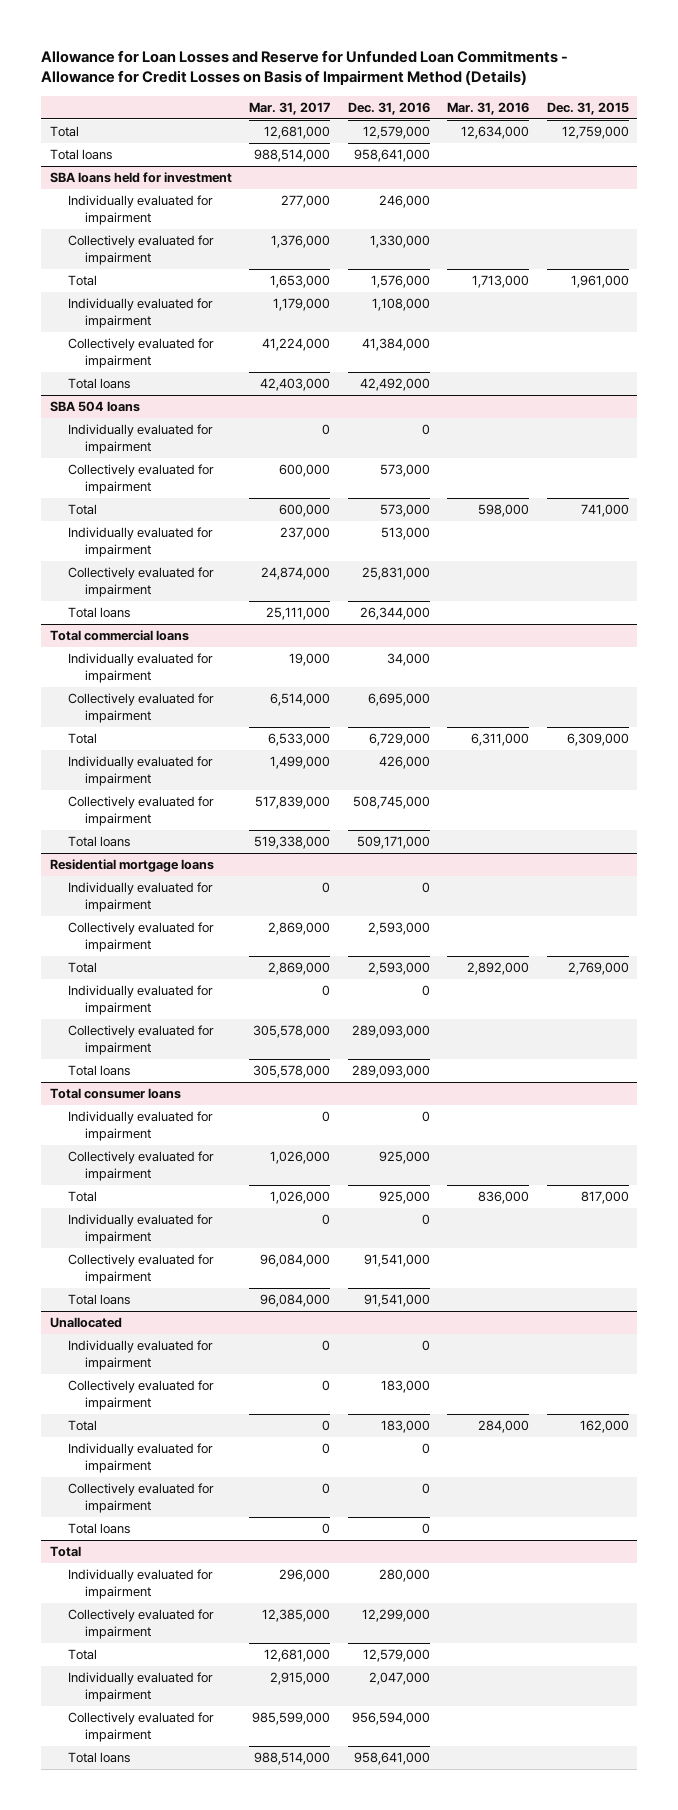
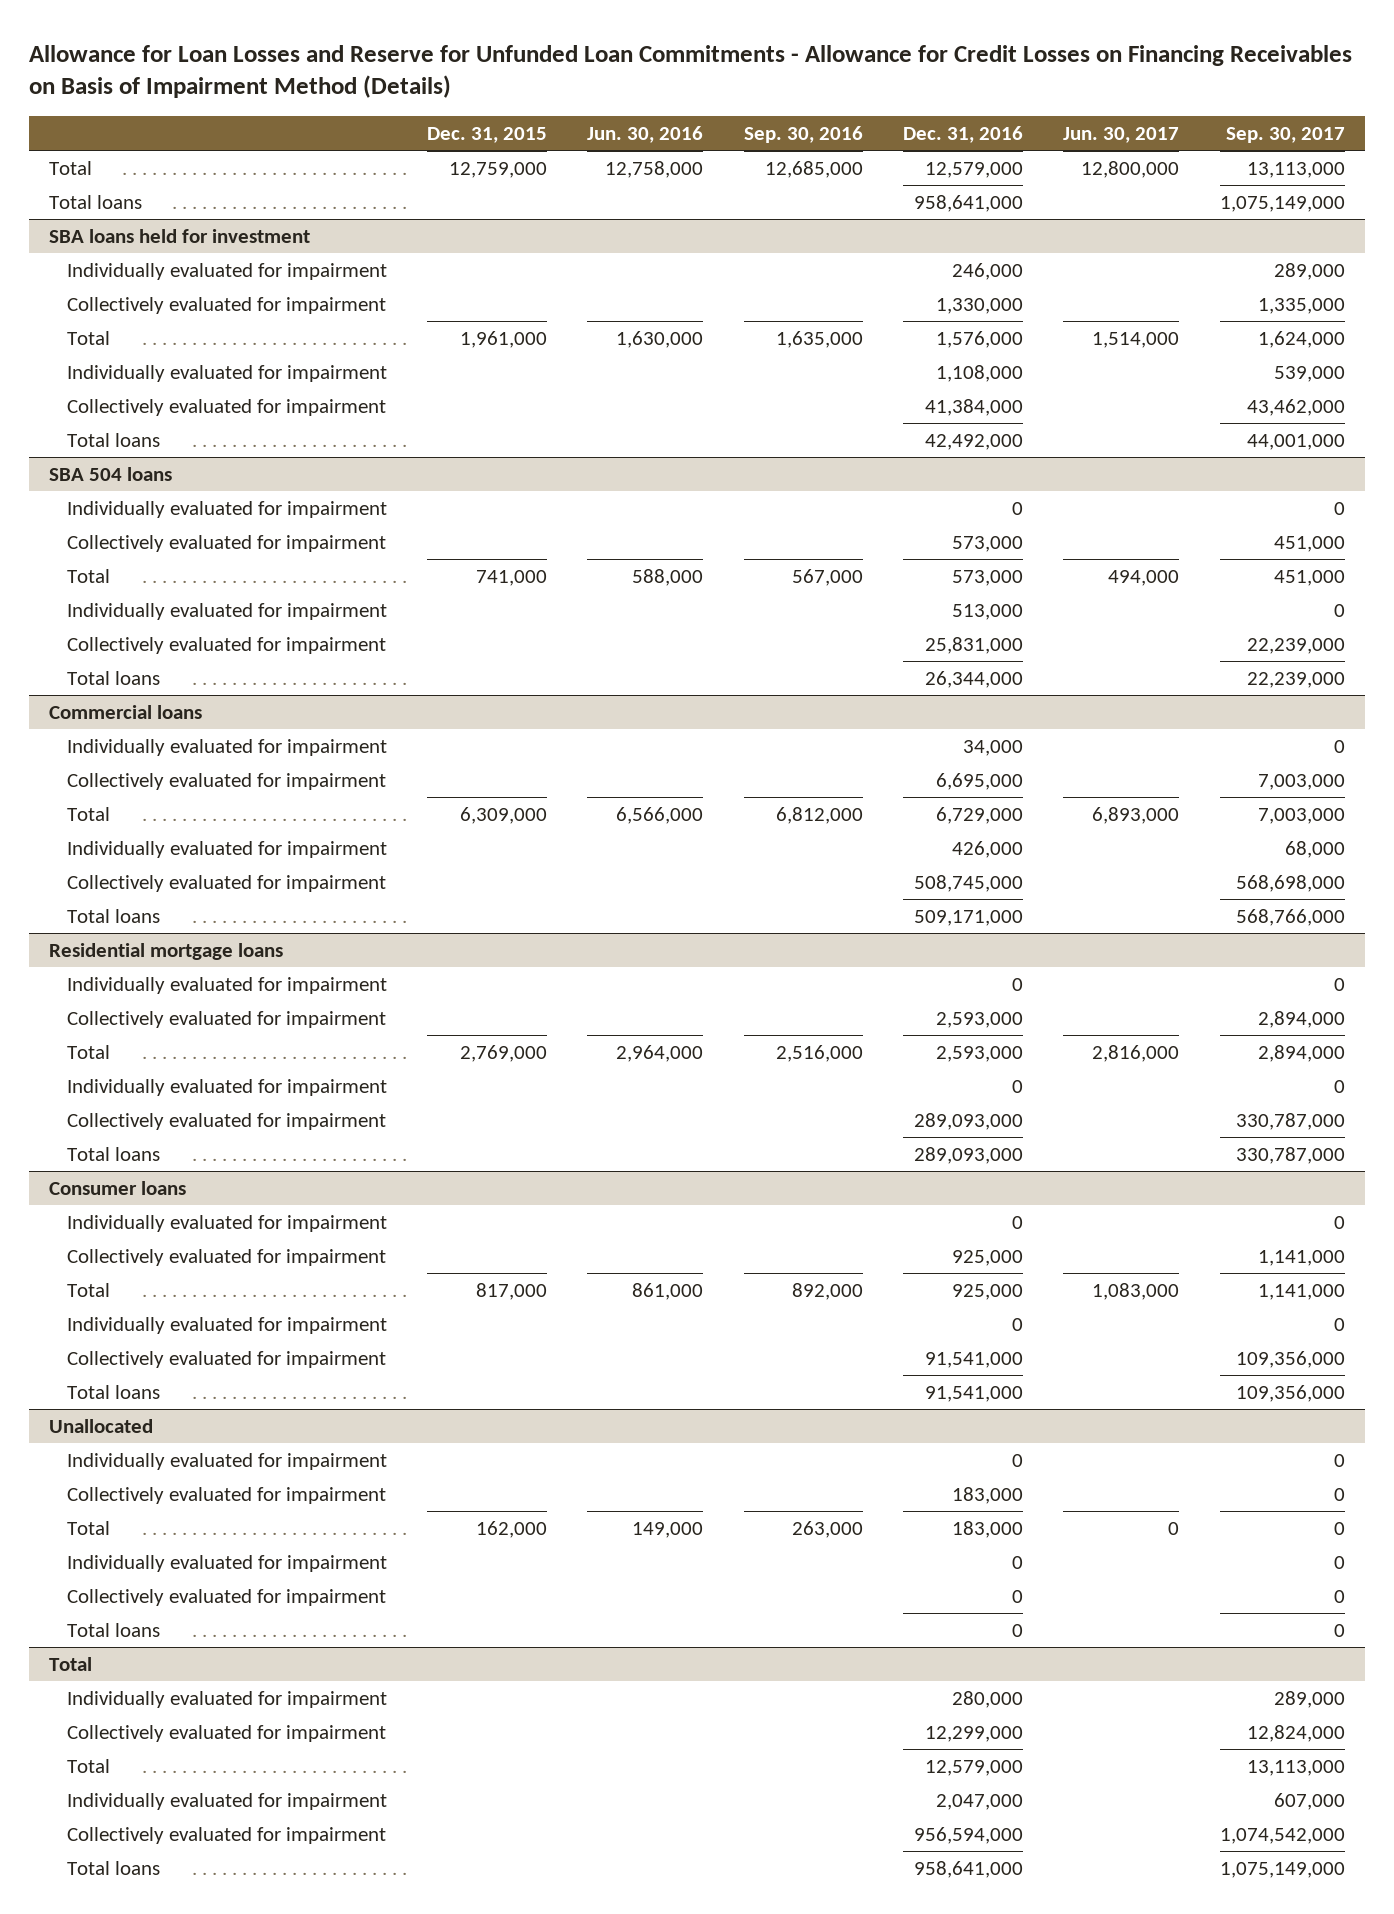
- Allowance for Loan Losses and Reserve for Unfunded Loan Commitments - Allowance for Credit Losses on Basis of Impairment Method (Details)
+ Allowance for Loan Losses and Reserve for Unfunded Loan Commitments - Allowance for Credit Losses on Financing Receivables on Basis of Impairment Method (Details)
- | Mar. 31, 2017 | Dec. 31, 2016 | Mar. 31, 2016 | Dec. 31, 2015
+ | Dec. 31, 2015 | Jun. 30, 2016 | Sep. 30, 2016 | Dec. 31, 2016 | Jun. 30, 2017 | Sep. 30, 2017
- Total commercial loans
+ Commercial loans
- Total consumer loans
+ Consumer loans

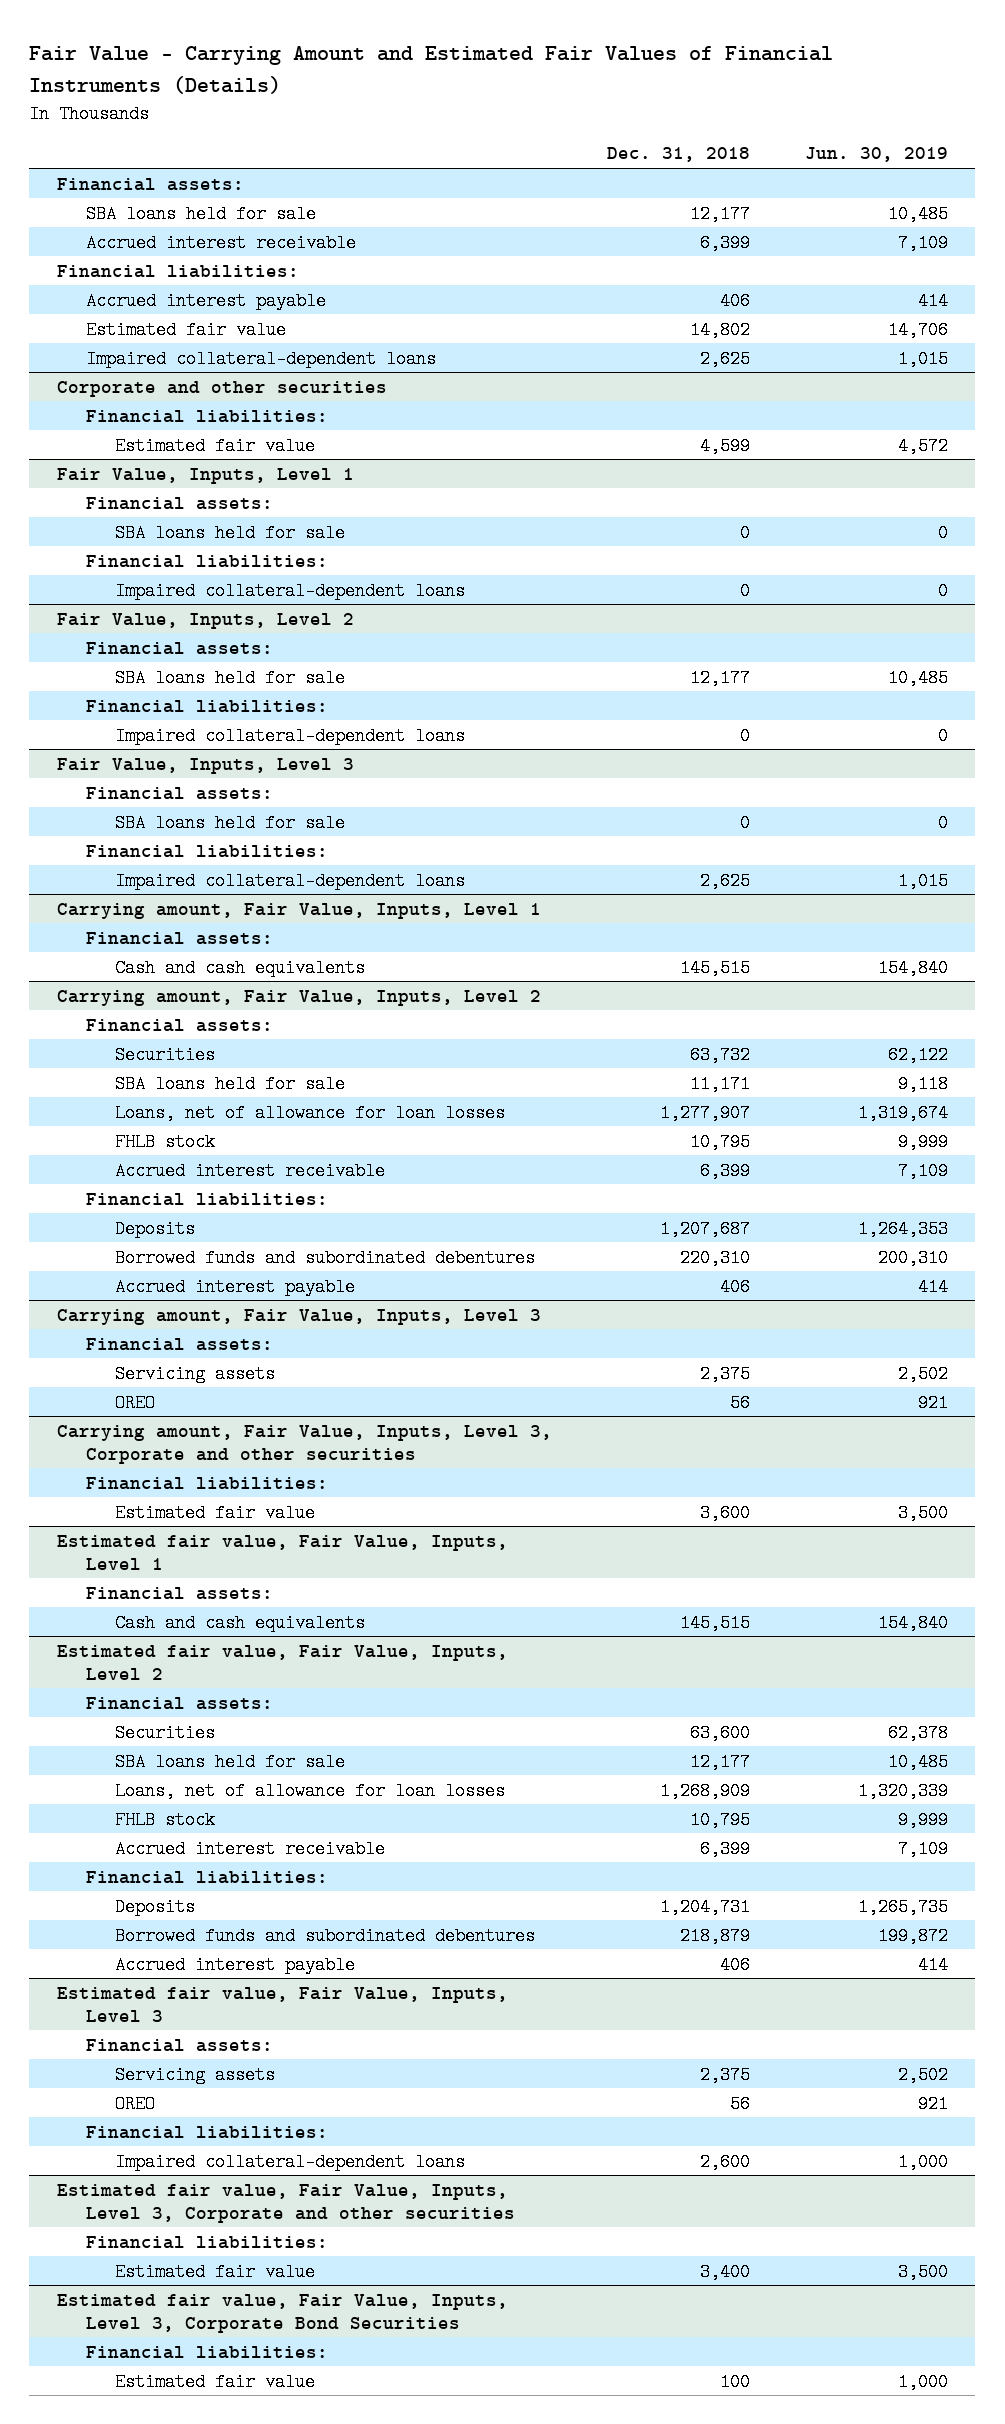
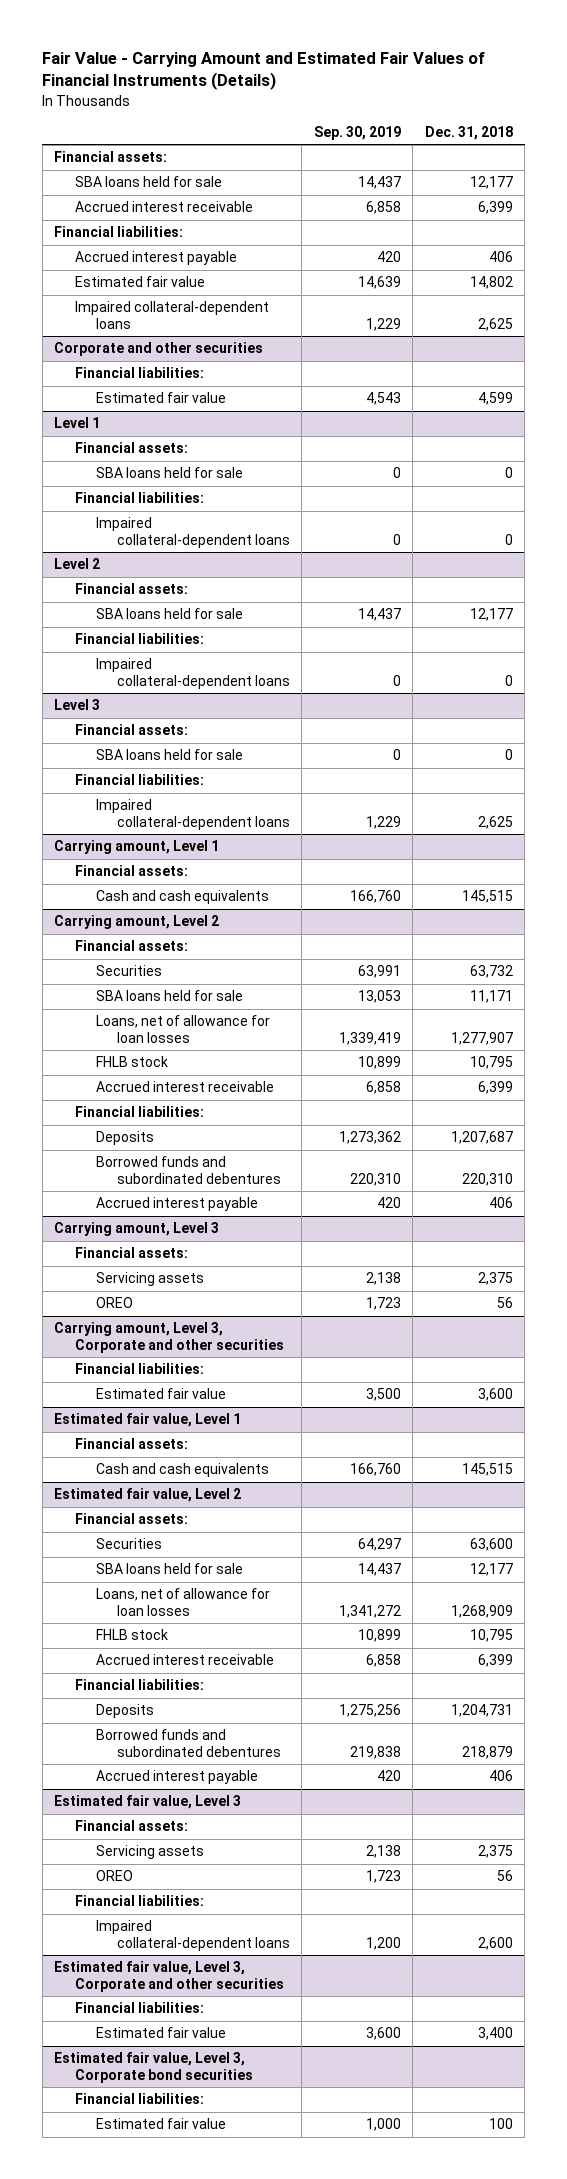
- | Dec. 31, 2018 | Jun. 30, 2019
+ | Sep. 30, 2019 | Dec. 31, 2018
- Fair Value, Inputs, Level 1
+ Level 1
- Fair Value, Inputs, Level 2
+ Level 2
- Fair Value, Inputs, Level 3
+ Level 3
- Carrying amount, Fair Value, Inputs, Level 1
+ Carrying amount, Level 1
- Carrying amount, Fair Value, Inputs, Level 2
+ Carrying amount, Level 2
- Carrying amount, Fair Value, Inputs, Level 3
+ Carrying amount, Level 3
- Carrying amount, Fair Value, Inputs, Level 3, Corporate and other securities
+ Carrying amount, Level 3, Corporate and other securities
- Estimated fair value, Fair Value, Inputs, Level 1
+ Estimated fair value, Level 1
- Estimated fair value, Fair Value, Inputs, Level 2
+ Estimated fair value, Level 2
- Estimated fair value, Fair Value, Inputs, Level 3
+ Estimated fair value, Level 3
- Estimated fair value, Fair Value, Inputs, Level 3, Corporate and other securities
+ Estimated fair value, Level 3, Corporate and other securities
- Estimated fair value, Fair Value, Inputs, Level 3, Corporate Bond Securities
+ Estimated fair value, Level 3, Corporate bond securities

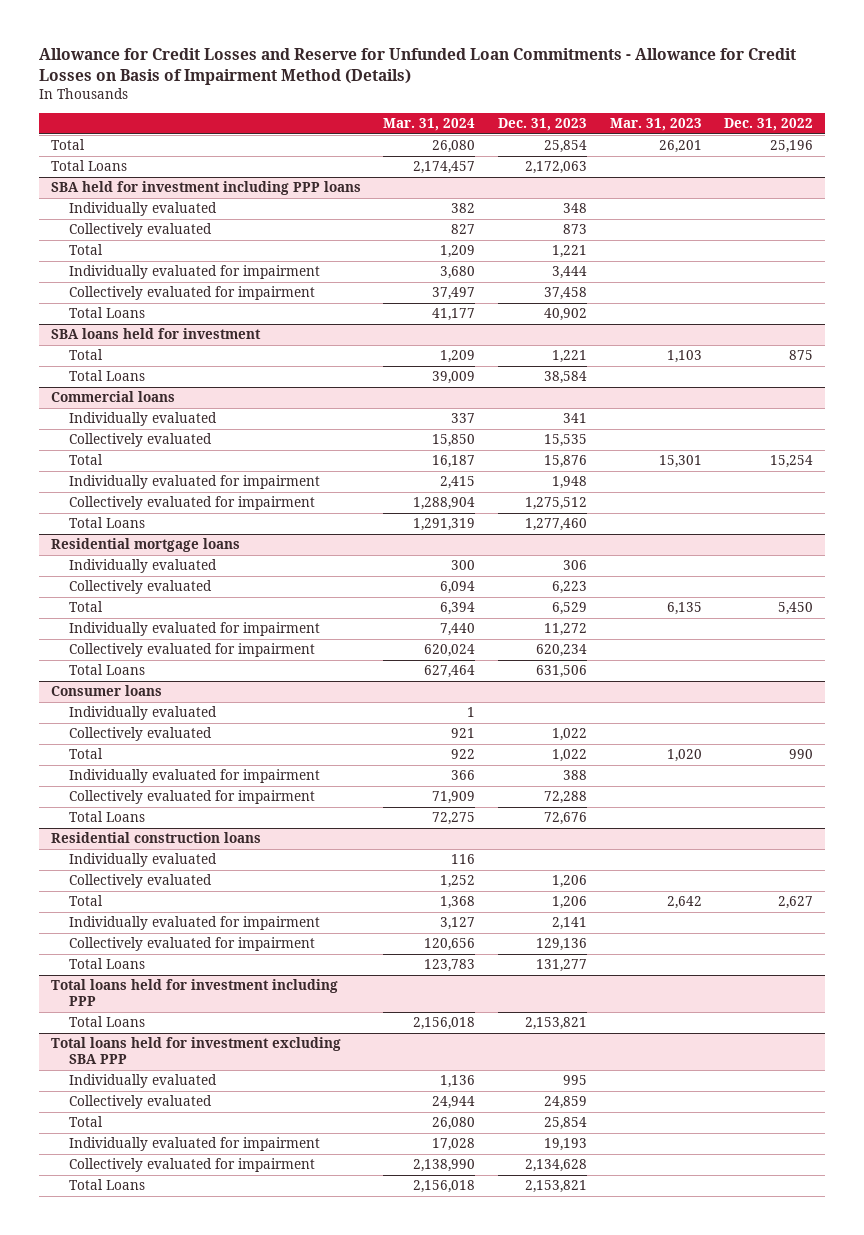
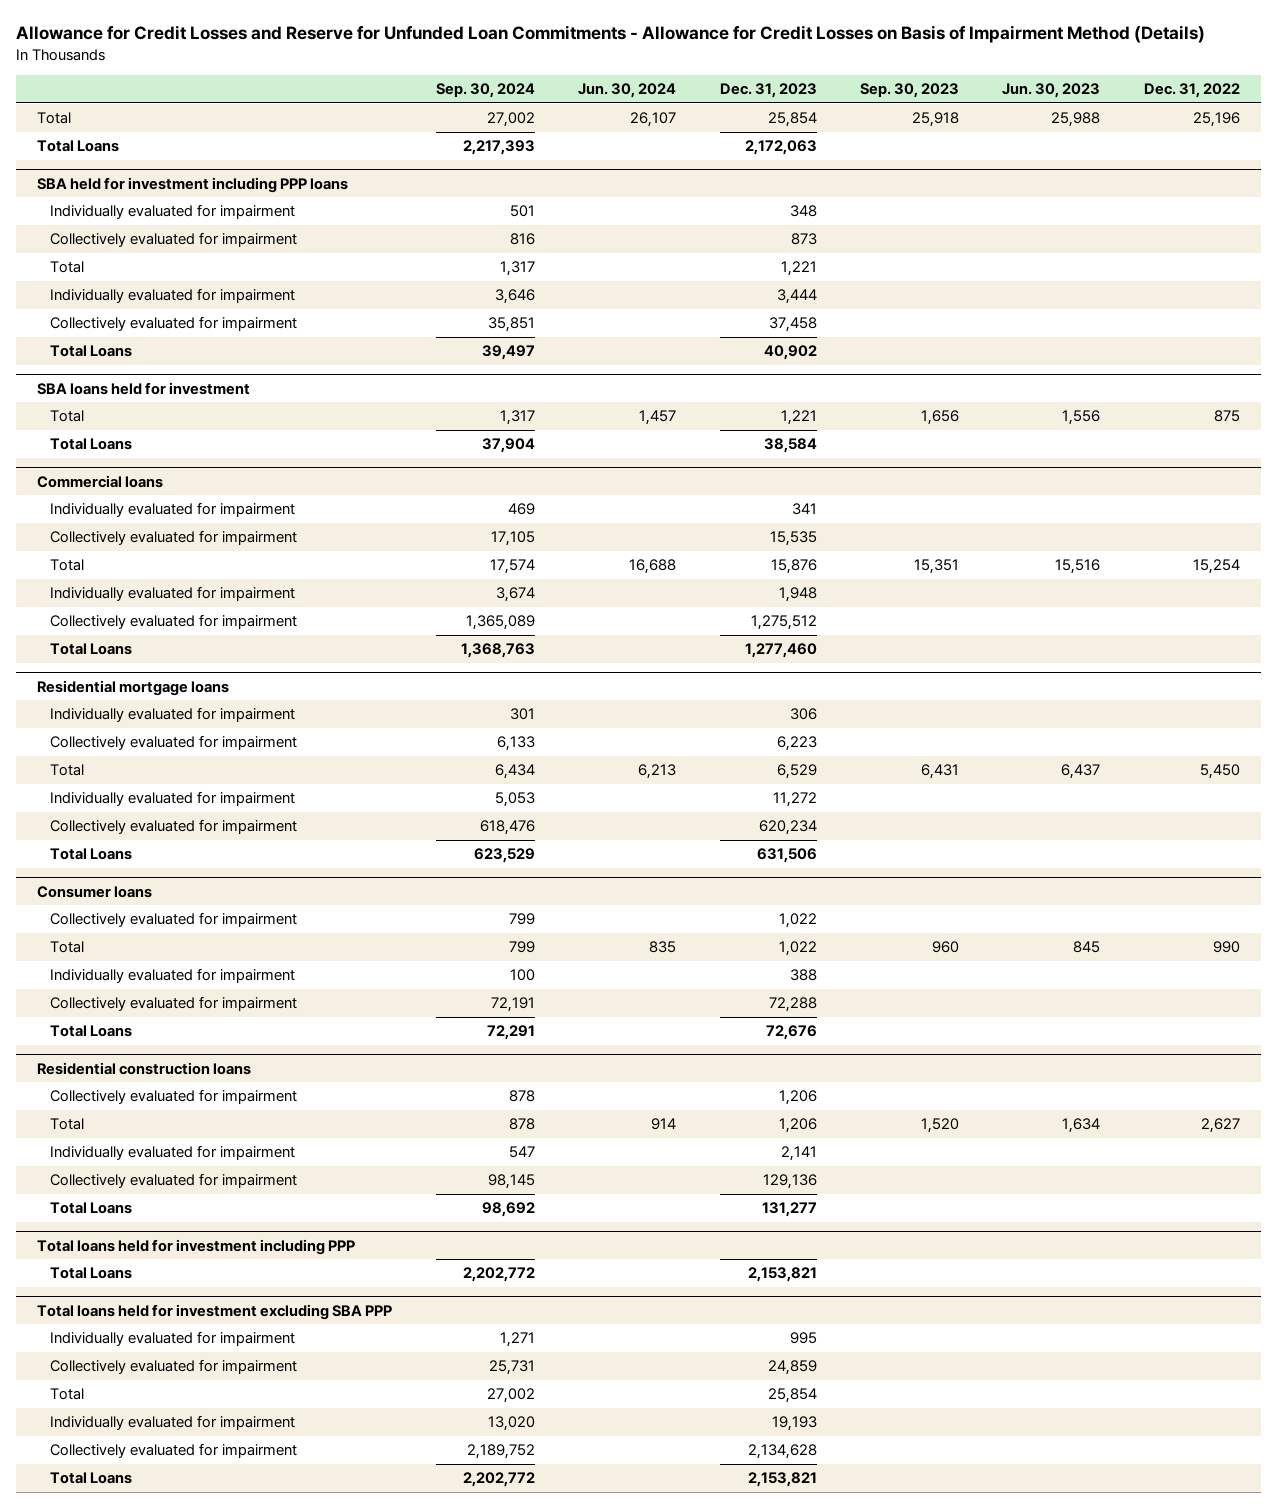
- | Mar. 31, 2024 | Dec. 31, 2023 | Mar. 31, 2023 | Dec. 31, 2022
+ | Sep. 30, 2024 | Jun. 30, 2024 | Dec. 31, 2023 | Sep. 30, 2023 | Jun. 30, 2023 | Dec. 31, 2022
@ SBA held for investment including PPP loans
- Individually evaluated | 382 | 348 | |
- Collectively evaluated | 827 | 873 | |
+ Individually evaluated for impairment | 501 | | 348 | | |
+ Collectively evaluated for impairment | 816 | | 873 | | |
@ Commercial loans
- Individually evaluated | 337 | 341 | |
- Collectively evaluated | 15,850 | 15,535 | |
+ Individually evaluated for impairment | 469 | | 341 | | |
+ Collectively evaluated for impairment | 17,105 | | 15,535 | | |
@ Residential mortgage loans
- Individually evaluated | 300 | 306 | |
- Collectively evaluated | 6,094 | 6,223 | |
+ Individually evaluated for impairment | 301 | | 306 | | |
+ Collectively evaluated for impairment | 6,133 | | 6,223 | | |
@ Consumer loans
- Individually evaluated | 1 | | |
- Collectively evaluated | 921 | 1,022 | |
+ Collectively evaluated for impairment | 799 | | 1,022 | | |
@ Residential construction loans
- Individually evaluated | 116 | | |
- Collectively evaluated | 1,252 | 1,206 | |
+ Collectively evaluated for impairment | 878 | | 1,206 | | |
@ Total loans held for investment excluding SBA PPP
- Individually evaluated | 1,136 | 995 | |
- Collectively evaluated | 24,944 | 24,859 | |
+ Individually evaluated for impairment | 1,271 | | 995 | | |
+ Collectively evaluated for impairment | 25,731 | | 24,859 | | |

